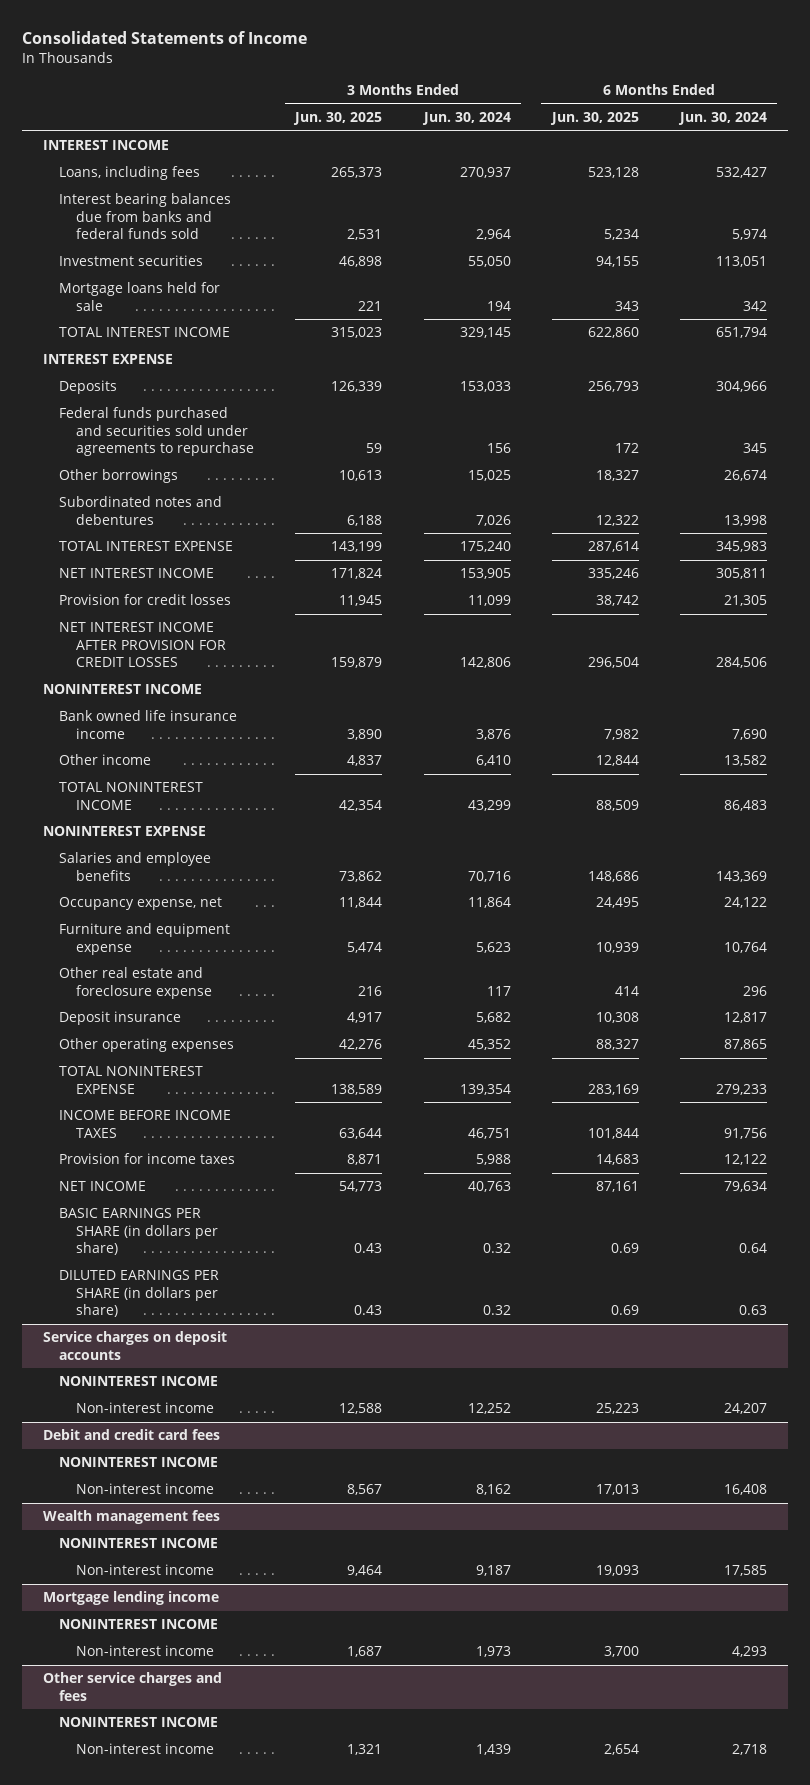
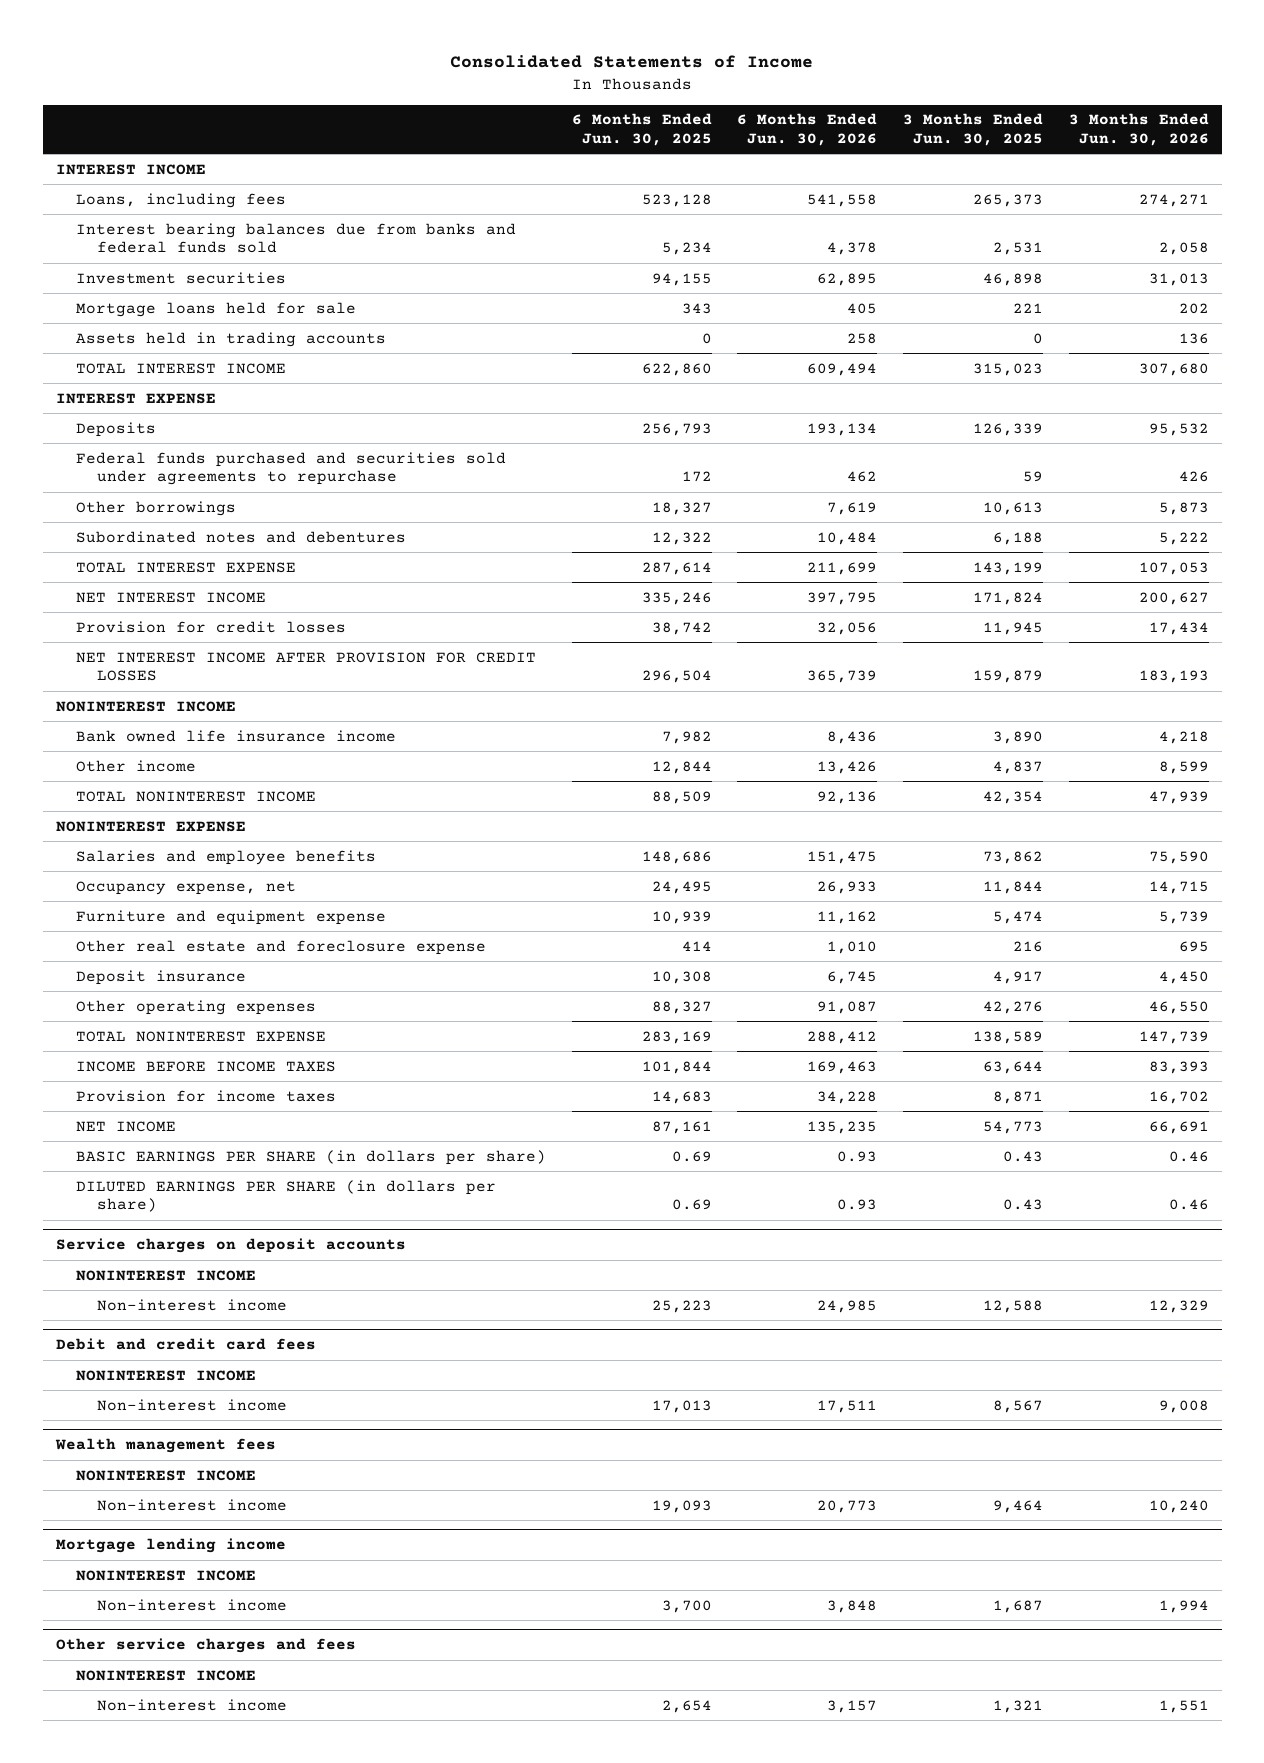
- | 3 Months Ended Jun. 30, 2025 | 3 Months Ended Jun. 30, 2024 | 6 Months Ended Jun. 30, 2025 | 6 Months Ended Jun. 30, 2024
+ | 6 Months Ended Jun. 30, 2025 | 6 Months Ended Jun. 30, 2026 | 3 Months Ended Jun. 30, 2025 | 3 Months Ended Jun. 30, 2026
+ Assets held in trading accounts | 0 | 258 | 0 | 136

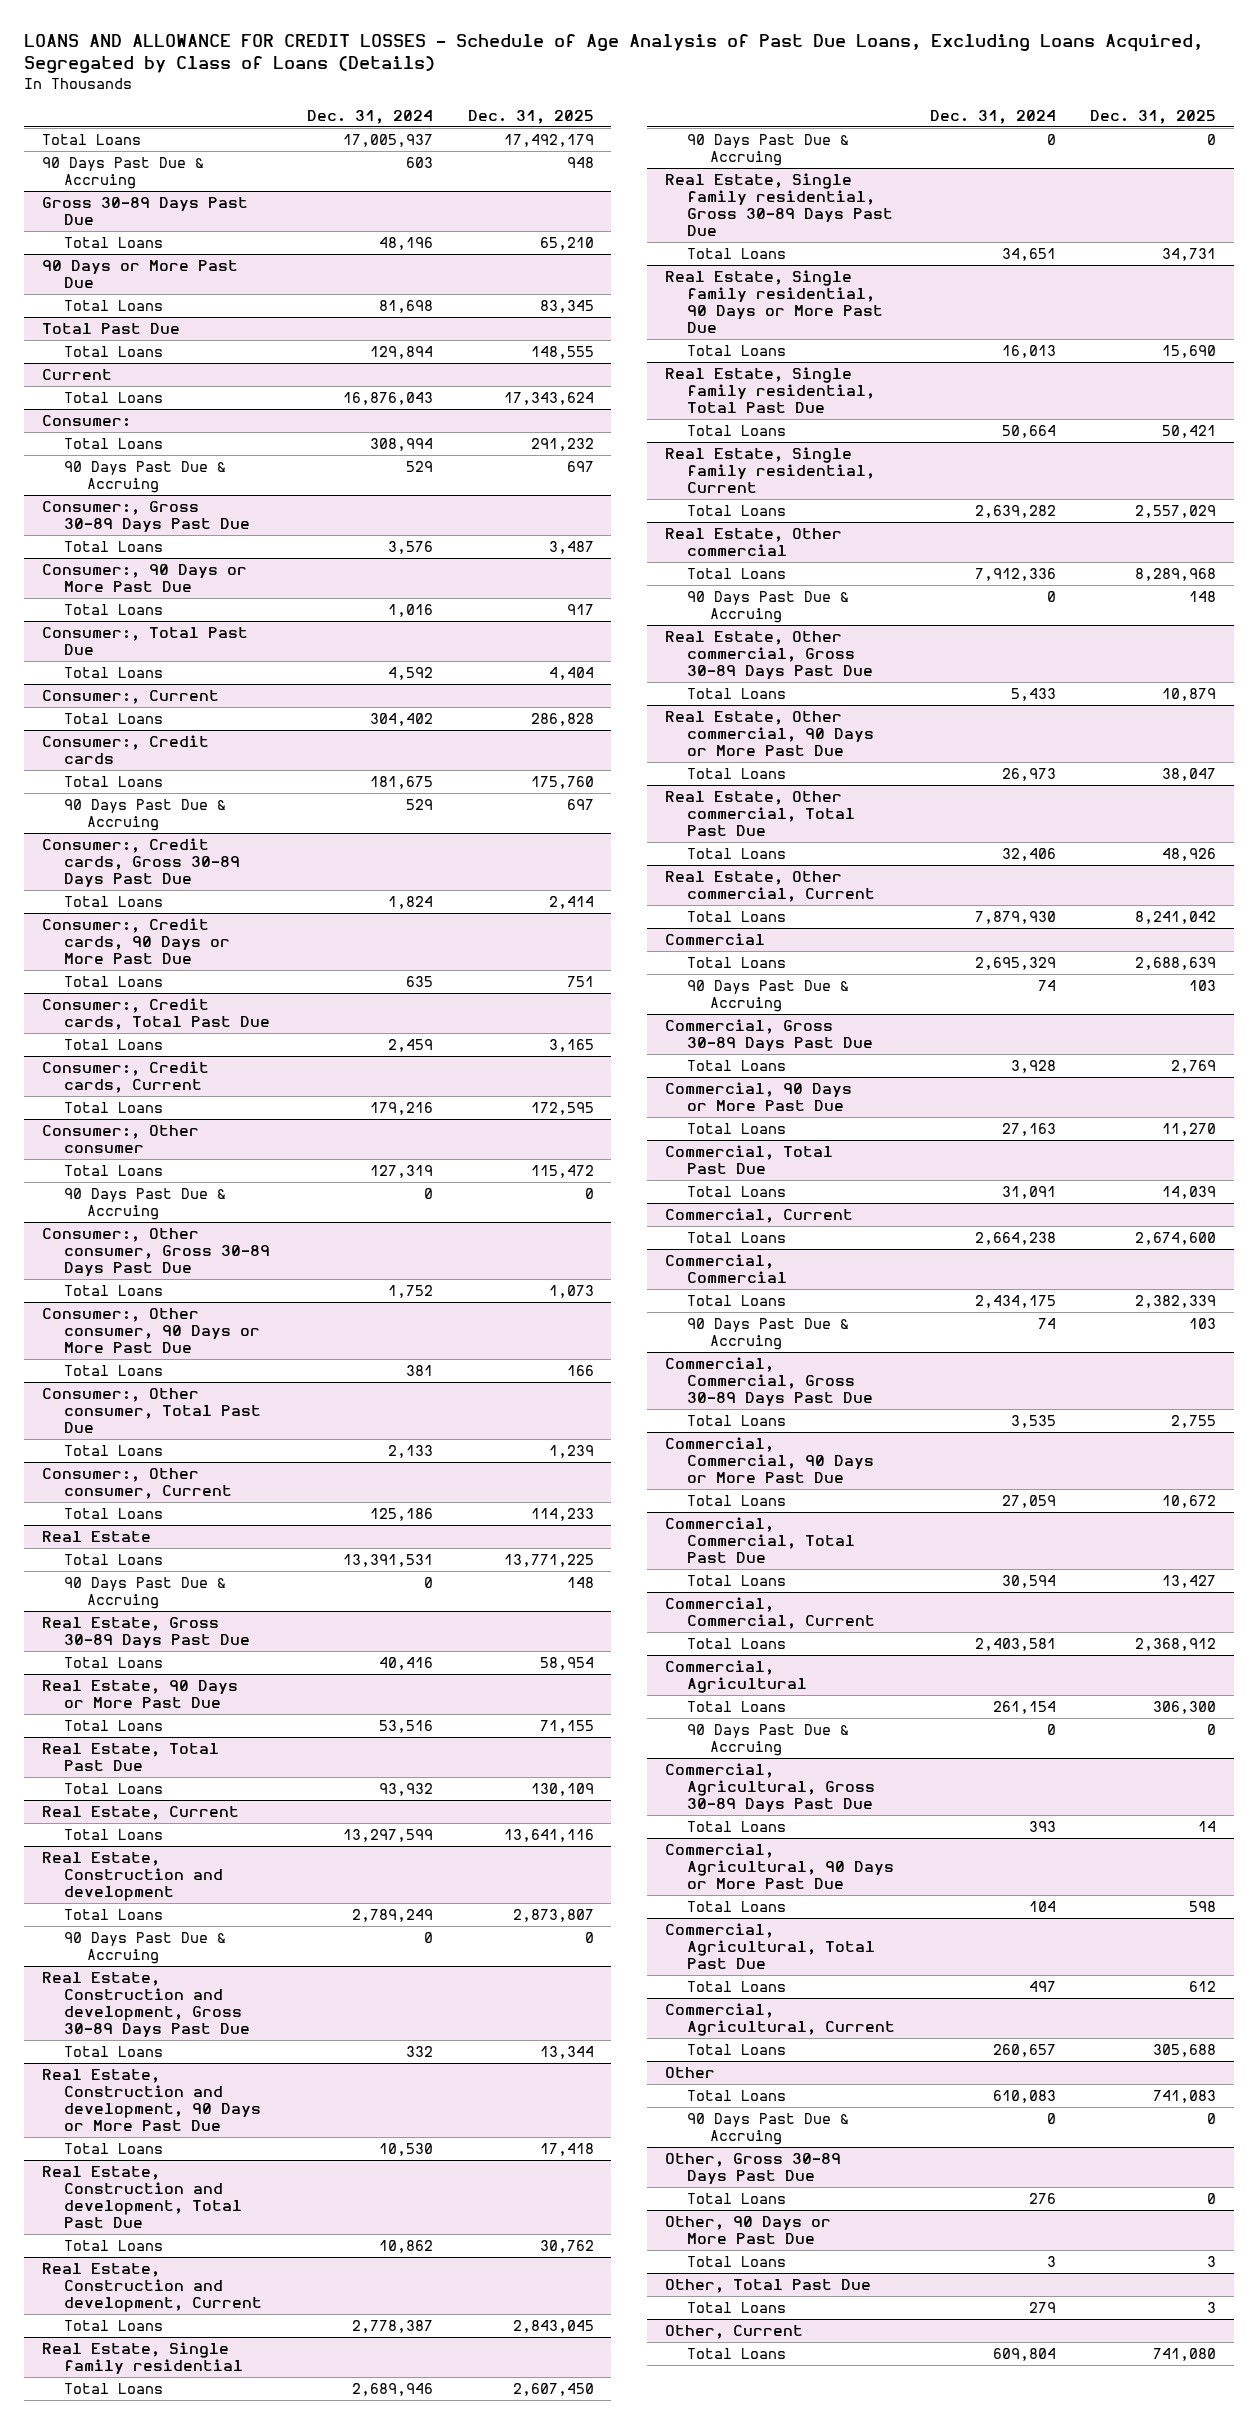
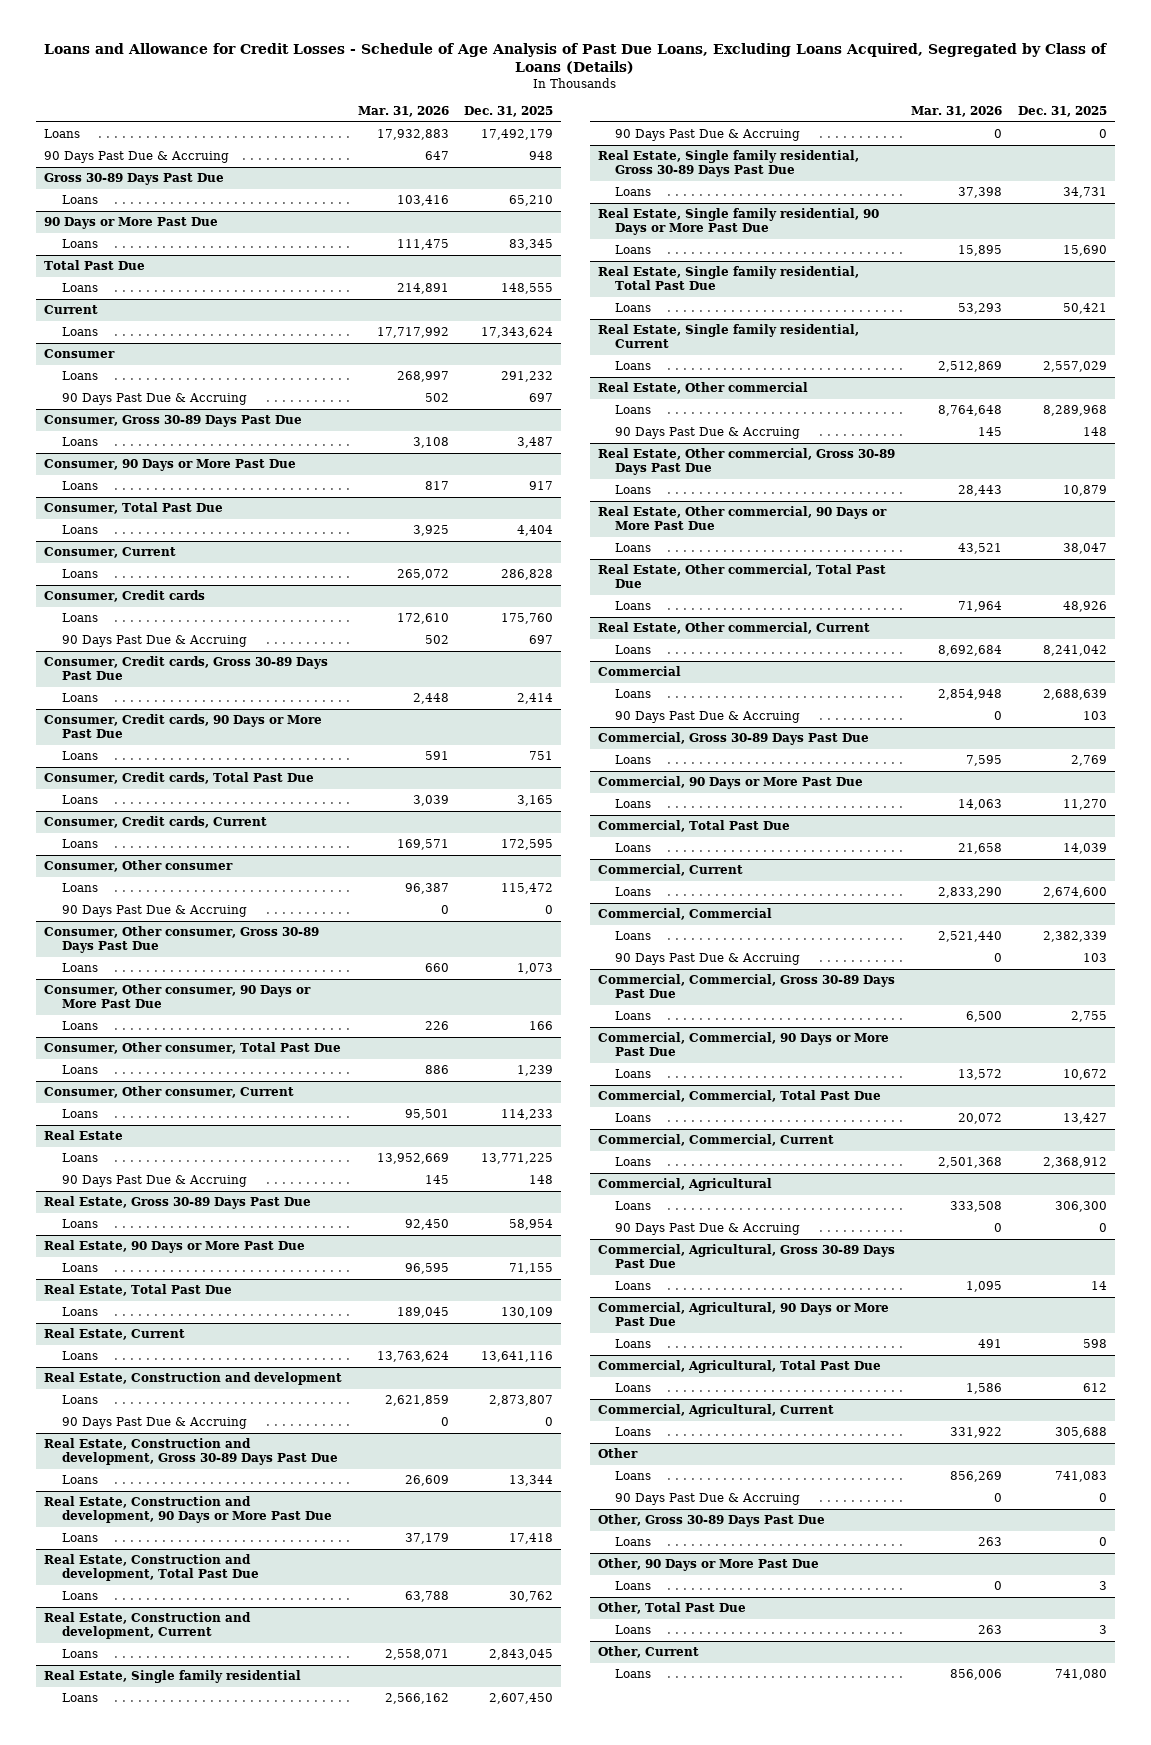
- LOANS AND ALLOWANCE FOR CREDIT LOSSES - Schedule of Age Analysis of Past Due Loans, Excluding Loans Acquired, Segregated by Class of Loans (Details)
+ Loans and Allowance for Credit Losses - Schedule of Age Analysis of Past Due Loans, Excluding Loans Acquired, Segregated by Class of Loans (Details)
- | Dec. 31, 2024 | Dec. 31, 2025
+ | Mar. 31, 2026 | Dec. 31, 2025
- Total Loans | 17,005,937 | 17,492,179
+ Loans | 17,932,883 | 17,492,179
@ Gross 30-89 Days Past Due
- Total Loans | 48,196 | 65,210
+ Loans | 103,416 | 65,210
@ 90 Days or More Past Due
- Total Loans | 81,698 | 83,345
+ Loans | 111,475 | 83,345
@ Total Past Due
- Total Loans | 129,894 | 148,555
+ Loans | 214,891 | 148,555
@ Current
- Total Loans | 16,876,043 | 17,343,624
- Consumer:
- Total Loans | 308,994 | 291,232
@ Current
+ Loans | 17,717,992 | 17,343,624
+ Consumer
+ Loans | 268,997 | 291,232
- Consumer:, Gross 30-89 Days Past Due
- Total Loans | 3,576 | 3,487
- Consumer:, 90 Days or More Past Due
- Total Loans | 1,016 | 917
- Consumer:, Total Past Due
- Total Loans | 4,592 | 4,404
- Consumer:, Current
- Total Loans | 304,402 | 286,828
- Consumer:, Credit cards
- Total Loans | 181,675 | 175,760
+ Consumer, Gross 30-89 Days Past Due
+ Loans | 3,108 | 3,487
+ Consumer, 90 Days or More Past Due
+ Loans | 817 | 917
+ Consumer, Total Past Due
+ Loans | 3,925 | 4,404
+ Consumer, Current
+ Loans | 265,072 | 286,828
+ Consumer, Credit cards
+ Loans | 172,610 | 175,760
- Consumer:, Credit cards, Gross 30-89 Days Past Due
- Total Loans | 1,824 | 2,414
- Consumer:, Credit cards, 90 Days or More Past Due
- Total Loans | 635 | 751
- Consumer:, Credit cards, Total Past Due
- Total Loans | 2,459 | 3,165
- Consumer:, Credit cards, Current
- Total Loans | 179,216 | 172,595
- Consumer:, Other consumer
- Total Loans | 127,319 | 115,472
+ Consumer, Credit cards, Gross 30-89 Days Past Due
+ Loans | 2,448 | 2,414
+ Consumer, Credit cards, 90 Days or More Past Due
+ Loans | 591 | 751
+ Consumer, Credit cards, Total Past Due
+ Loans | 3,039 | 3,165
+ Consumer, Credit cards, Current
+ Loans | 169,571 | 172,595
+ Consumer, Other consumer
+ Loans | 96,387 | 115,472
- Consumer:, Other consumer, Gross 30-89 Days Past Due
- Total Loans | 1,752 | 1,073
- Consumer:, Other consumer, 90 Days or More Past Due
- Total Loans | 381 | 166
- Consumer:, Other consumer, Total Past Due
- Total Loans | 2,133 | 1,239
- Consumer:, Other consumer, Current
- Total Loans | 125,186 | 114,233
+ Consumer, Other consumer, Gross 30-89 Days Past Due
+ Loans | 660 | 1,073
+ Consumer, Other consumer, 90 Days or More Past Due
+ Loans | 226 | 166
+ Consumer, Other consumer, Total Past Due
+ Loans | 886 | 1,239
+ Consumer, Other consumer, Current
+ Loans | 95,501 | 114,233
@ Real Estate
- Total Loans | 13,391,531 | 13,771,225
+ Loans | 13,952,669 | 13,771,225
@ Real Estate, Gross 30-89 Days Past Due
- Total Loans | 40,416 | 58,954
+ Loans | 92,450 | 58,954
@ Real Estate, 90 Days or More Past Due
- Total Loans | 53,516 | 71,155
+ Loans | 96,595 | 71,155
@ Real Estate, Total Past Due
- Total Loans | 93,932 | 130,109
+ Loans | 189,045 | 130,109
@ Real Estate, Current
- Total Loans | 13,297,599 | 13,641,116
+ Loans | 13,763,624 | 13,641,116
@ Real Estate, Construction and development
- Total Loans | 2,789,249 | 2,873,807
+ Loans | 2,621,859 | 2,873,807
@ Real Estate, Construction and development, Gross 30-89 Days Past Due
- Total Loans | 332 | 13,344
+ Loans | 26,609 | 13,344
@ Real Estate, Construction and development, 90 Days or More Past Due
- Total Loans | 10,530 | 17,418
+ Loans | 37,179 | 17,418
@ Real Estate, Construction and development, Total Past Due
- Total Loans | 10,862 | 30,762
+ Loans | 63,788 | 30,762
@ Real Estate, Construction and development, Current
- Total Loans | 2,778,387 | 2,843,045
+ Loans | 2,558,071 | 2,843,045
@ Real Estate, Single family residential
- Total Loans | 2,689,946 | 2,607,450
+ Loans | 2,566,162 | 2,607,450
@ Real Estate, Single family residential, Gross 30-89 Days Past Due
- Total Loans | 34,651 | 34,731
+ Loans | 37,398 | 34,731
@ Real Estate, Single family residential, 90 Days or More Past Due
- Total Loans | 16,013 | 15,690
+ Loans | 15,895 | 15,690
@ Real Estate, Single family residential, Total Past Due
- Total Loans | 50,664 | 50,421
+ Loans | 53,293 | 50,421
@ Real Estate, Single family residential, Current
- Total Loans | 2,639,282 | 2,557,029
+ Loans | 2,512,869 | 2,557,029
@ Real Estate, Other commercial
- Total Loans | 7,912,336 | 8,289,968
+ Loans | 8,764,648 | 8,289,968
@ Real Estate, Other commercial, Gross 30-89 Days Past Due
- Total Loans | 5,433 | 10,879
+ Loans | 28,443 | 10,879
@ Real Estate, Other commercial, 90 Days or More Past Due
- Total Loans | 26,973 | 38,047
+ Loans | 43,521 | 38,047
@ Real Estate, Other commercial, Total Past Due
- Total Loans | 32,406 | 48,926
+ Loans | 71,964 | 48,926
@ Real Estate, Other commercial, Current
- Total Loans | 7,879,930 | 8,241,042
+ Loans | 8,692,684 | 8,241,042
@ Commercial
- Total Loans | 2,695,329 | 2,688,639
+ Loans | 2,854,948 | 2,688,639
@ Commercial, Gross 30-89 Days Past Due
- Total Loans | 3,928 | 2,769
+ Loans | 7,595 | 2,769
@ Commercial, 90 Days or More Past Due
- Total Loans | 27,163 | 11,270
+ Loans | 14,063 | 11,270
@ Commercial, Total Past Due
- Total Loans | 31,091 | 14,039
+ Loans | 21,658 | 14,039
@ Commercial, Current
- Total Loans | 2,664,238 | 2,674,600
+ Loans | 2,833,290 | 2,674,600
@ Commercial, Commercial
- Total Loans | 2,434,175 | 2,382,339
+ Loans | 2,521,440 | 2,382,339
@ Commercial, Commercial, Gross 30-89 Days Past Due
- Total Loans | 3,535 | 2,755
+ Loans | 6,500 | 2,755
@ Commercial, Commercial, 90 Days or More Past Due
- Total Loans | 27,059 | 10,672
+ Loans | 13,572 | 10,672
@ Commercial, Commercial, Total Past Due
- Total Loans | 30,594 | 13,427
+ Loans | 20,072 | 13,427
@ Commercial, Commercial, Current
- Total Loans | 2,403,581 | 2,368,912
+ Loans | 2,501,368 | 2,368,912
@ Commercial, Agricultural
- Total Loans | 261,154 | 306,300
+ Loans | 333,508 | 306,300
@ Commercial, Agricultural, Gross 30-89 Days Past Due
- Total Loans | 393 | 14
+ Loans | 1,095 | 14
@ Commercial, Agricultural, 90 Days or More Past Due
- Total Loans | 104 | 598
+ Loans | 491 | 598
@ Commercial, Agricultural, Total Past Due
- Total Loans | 497 | 612
+ Loans | 1,586 | 612
@ Commercial, Agricultural, Current
- Total Loans | 260,657 | 305,688
+ Loans | 331,922 | 305,688
@ Other
- Total Loans | 610,083 | 741,083
+ Loans | 856,269 | 741,083
@ Other, Gross 30-89 Days Past Due
- Total Loans | 276 | 0
+ Loans | 263 | 0
@ Other, 90 Days or More Past Due
- Total Loans | 3 | 3
+ Loans | 0 | 3
@ Other, Total Past Due
- Total Loans | 279 | 3
+ Loans | 263 | 3
@ Other, Current
- Total Loans | 609,804 | 741,080
+ Loans | 856,006 | 741,080

